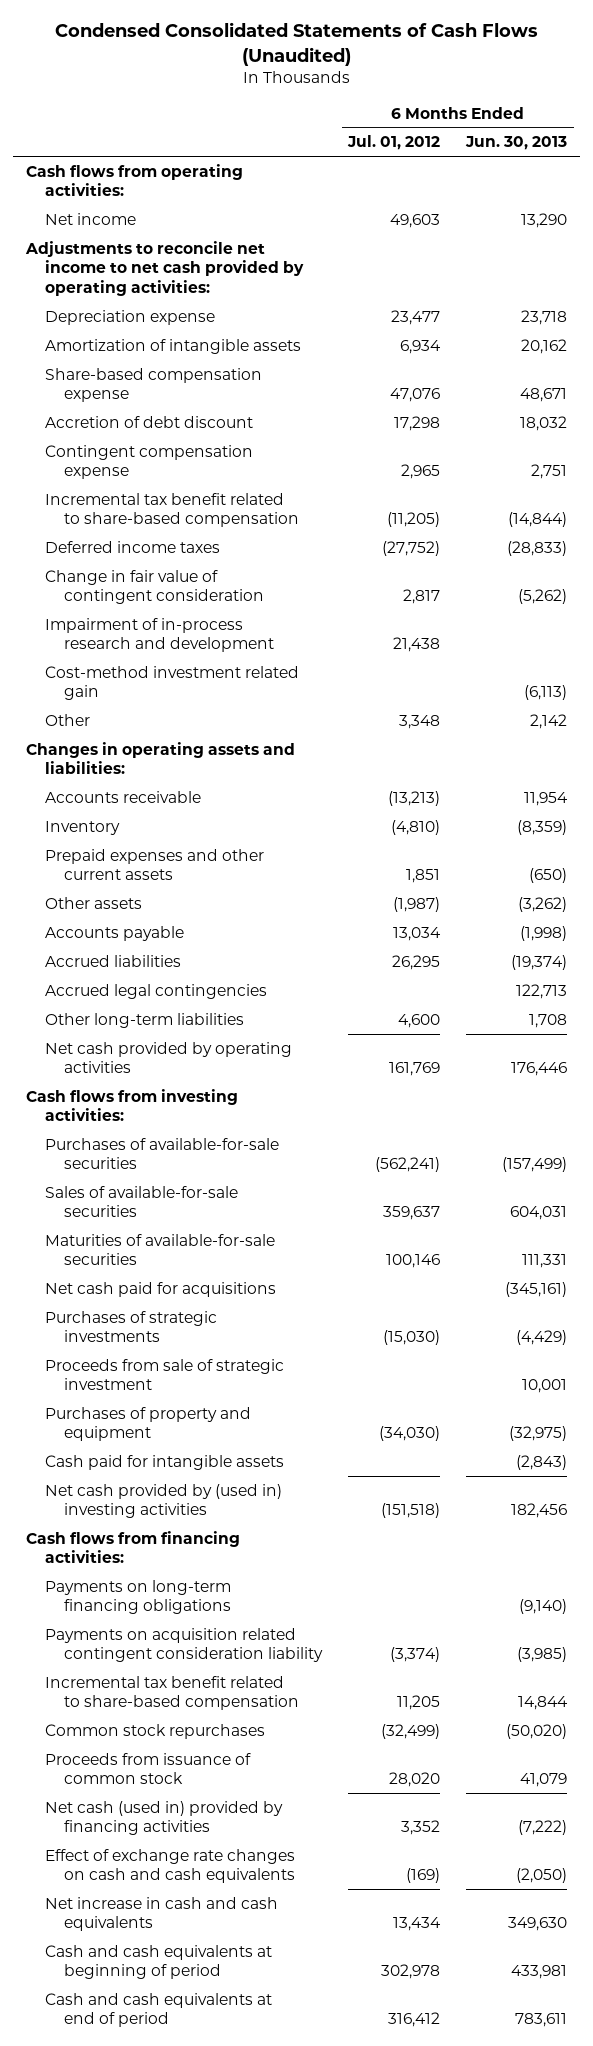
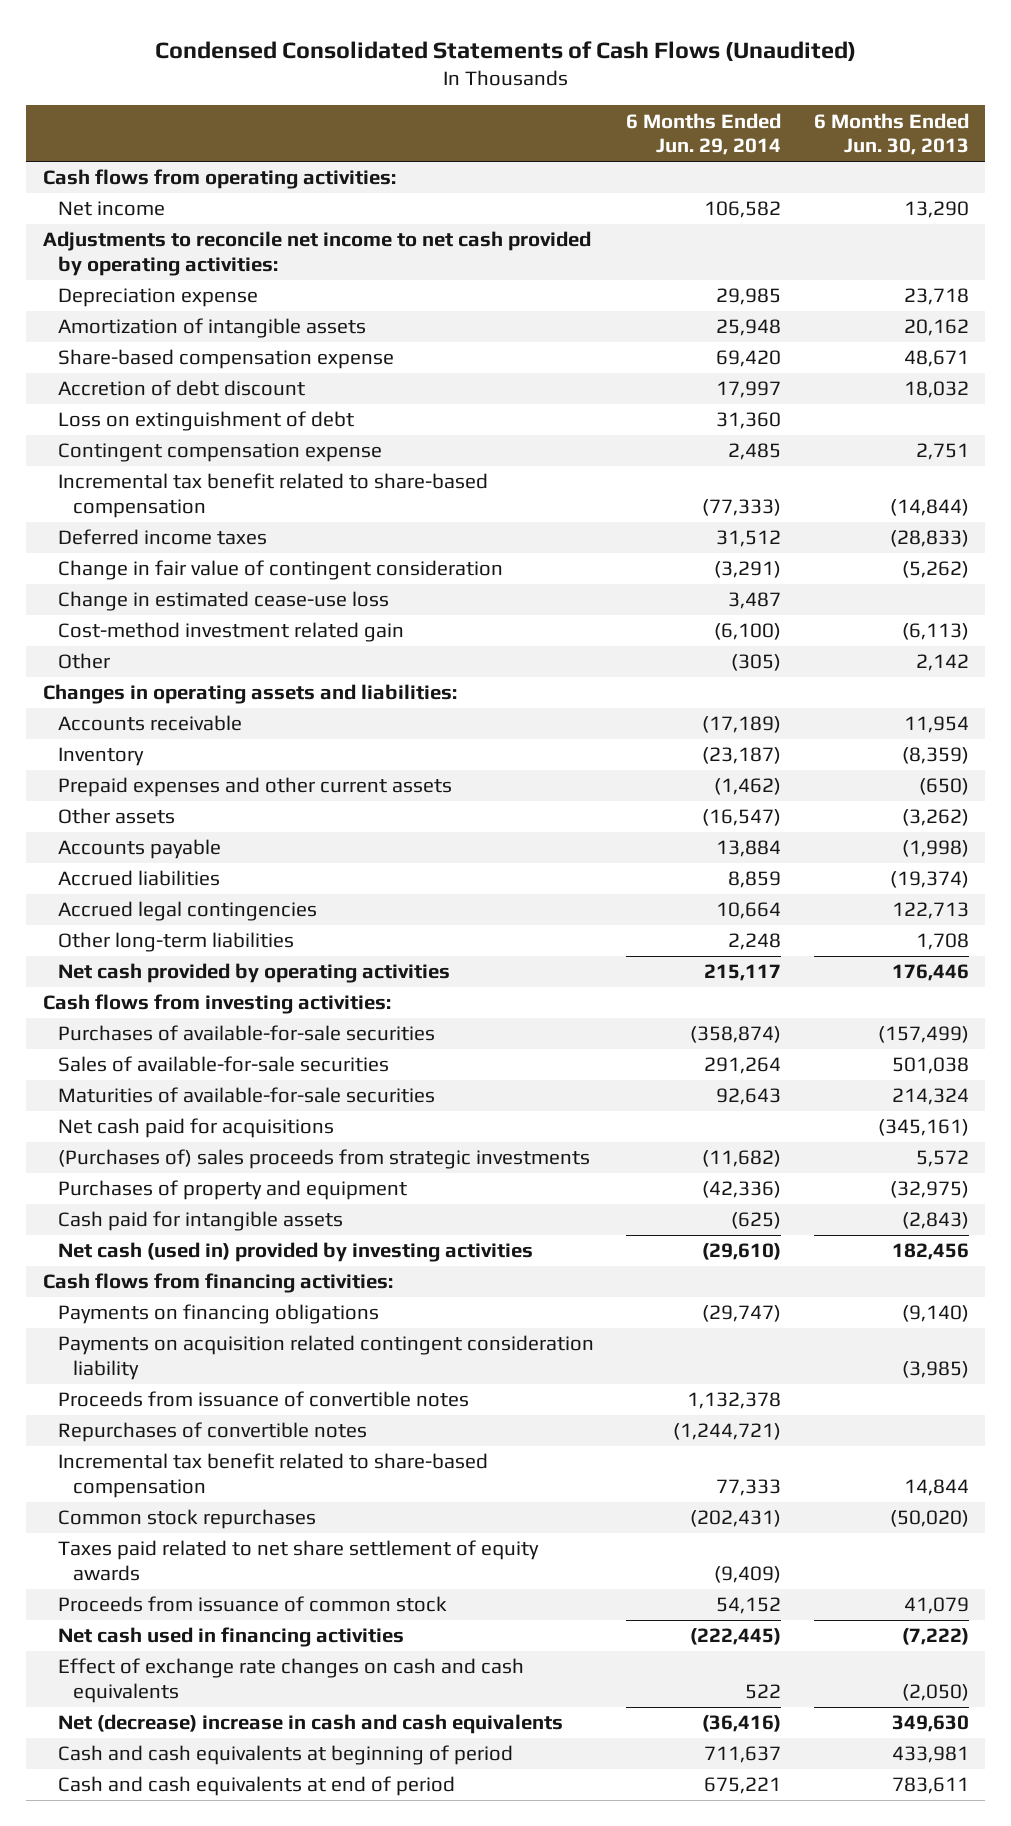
- | 6 Months Ended Jul. 01, 2012 | 6 Months Ended Jun. 30, 2013
+ | 6 Months Ended Jun. 29, 2014 | 6 Months Ended Jun. 30, 2013
+ Loss on extinguishment of debt | 31,360 |
- Impairment of in-process research and development | 21,438 |
+ Change in estimated cease-use loss | 3,487 |
- Sales of available-for-sale securities | 359,637 | 604,031
- Maturities of available-for-sale securities | 100,146 | 111,331
+ Sales of available-for-sale securities | 291,264 | 501,038
+ Maturities of available-for-sale securities | 92,643 | 214,324
- Purchases of strategic investments | (15,030) | (4,429)
- Proceeds from sale of strategic investment | | 10,001
+ (Purchases of) sales proceeds from strategic investments | (11,682) | 5,572
- Net cash provided by (used in) investing activities | (151,518) | 182,456
+ Net cash (used in) provided by investing activities | (29,610) | 182,456
- Payments on long-term financing obligations | | (9,140)
+ Payments on financing obligations | (29,747) | (9,140)
+ Proceeds from issuance of convertible notes | 1,132,378 |
+ Repurchases of convertible notes | (1,244,721) |
+ Taxes paid related to net share settlement of equity awards | (9,409) |
- Net cash (used in) provided by financing activities | 3,352 | (7,222)
+ Net cash used in financing activities | (222,445) | (7,222)
- Net increase in cash and cash equivalents | 13,434 | 349,630
+ Net (decrease) increase in cash and cash equivalents | (36,416) | 349,630

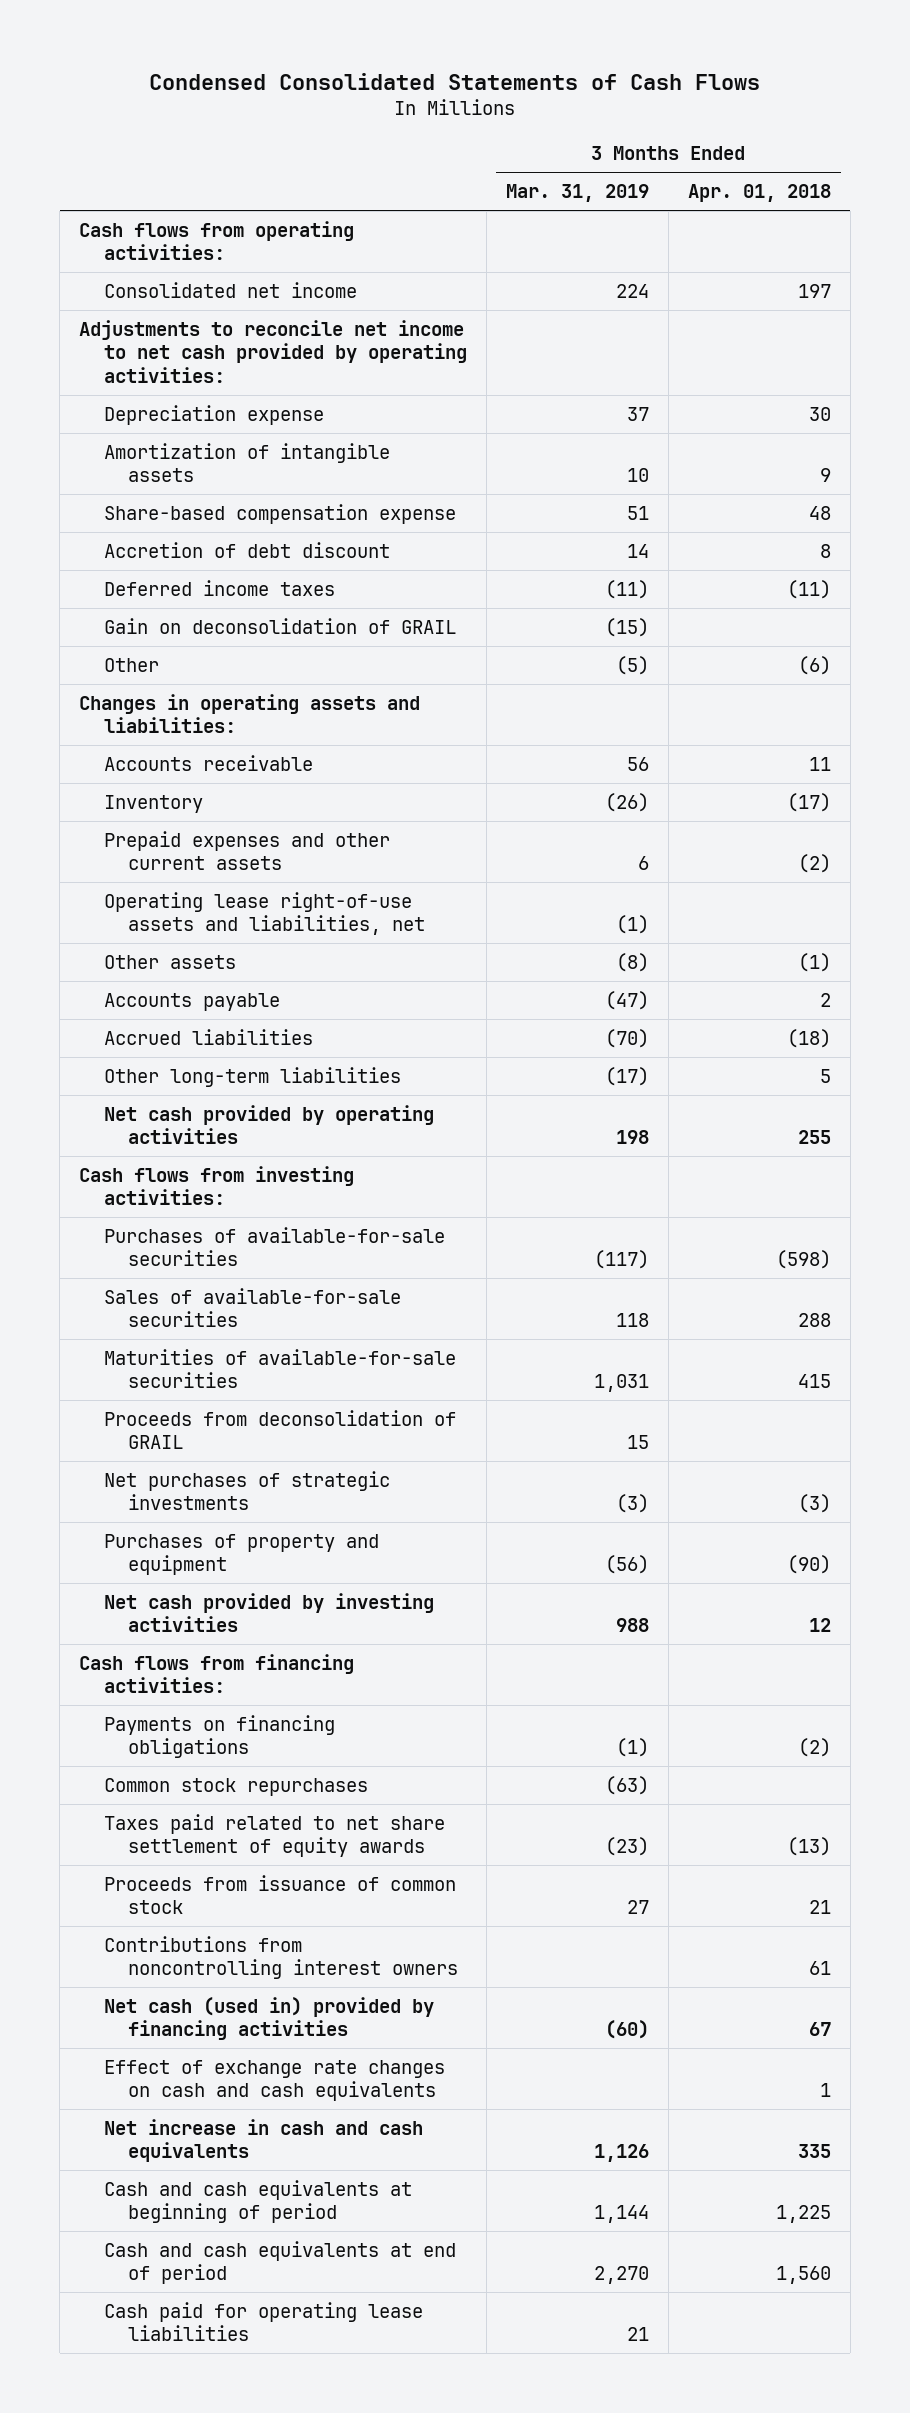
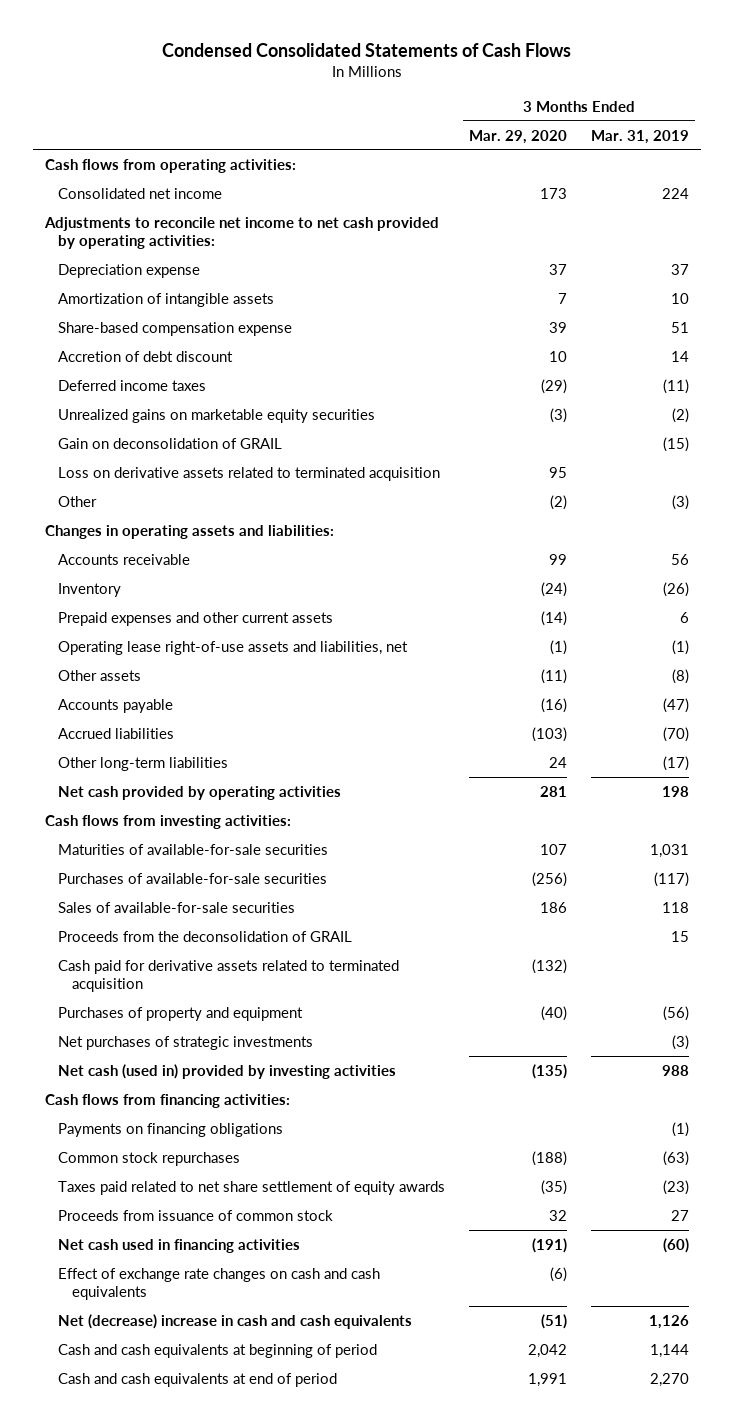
- | 3 Months Ended Mar. 31, 2019 | 3 Months Ended Apr. 01, 2018
+ | 3 Months Ended Mar. 29, 2020 | 3 Months Ended Mar. 31, 2019
+ Unrealized gains on marketable equity securities | (3) | (2)
- Other | (5) | (6)
+ Loss on derivative assets related to terminated acquisition | 95 |
+ Other | (2) | (3)
moved up: Maturities of available-for-sale securities | 107 | 1,031
- Proceeds from deconsolidation of GRAIL | 15 |
+ Proceeds from the deconsolidation of GRAIL | | 15
+ Cash paid for derivative assets related to terminated acquisition | (132) |
- Net cash provided by investing activities | 988 | 12
moved down: Net purchases of strategic investments | | (3)
+ Net cash (used in) provided by investing activities | (135) | 988
- Contributions from noncontrolling interest owners | | 61
- Net cash (used in) provided by financing activities | (60) | 67
+ Net cash used in financing activities | (191) | (60)
- Net increase in cash and cash equivalents | 1,126 | 335
+ Net (decrease) increase in cash and cash equivalents | (51) | 1,126
- Cash paid for operating lease liabilities | 21 |

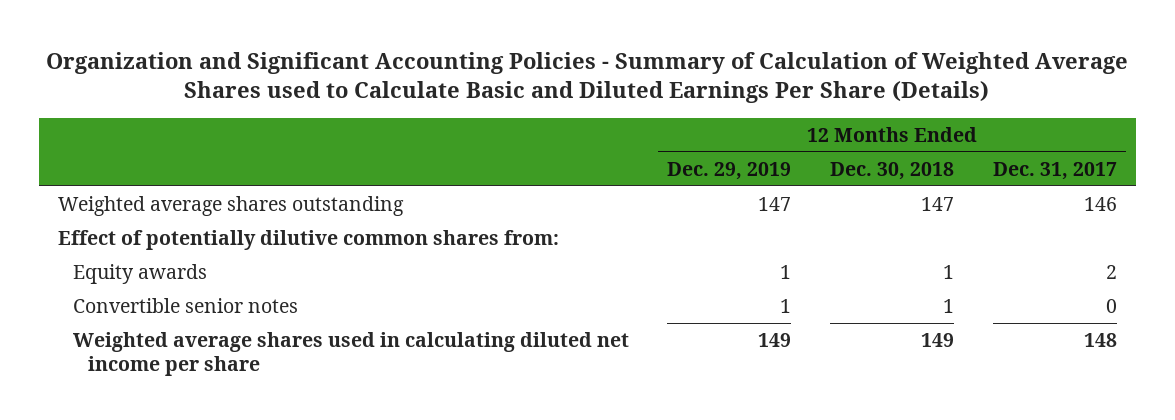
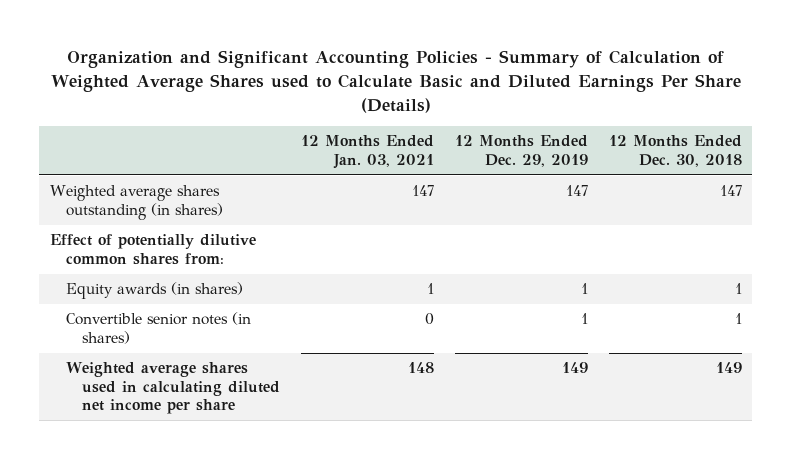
- | 12 Months Ended Dec. 29, 2019 | 12 Months Ended Dec. 30, 2018 | 12 Months Ended Dec. 31, 2017
+ | 12 Months Ended Jan. 03, 2021 | 12 Months Ended Dec. 29, 2019 | 12 Months Ended Dec. 30, 2018
- Weighted average shares outstanding | 147 | 147 | 146
+ Weighted average shares outstanding (in shares) | 147 | 147 | 147
- Equity awards | 1 | 1 | 2
- Convertible senior notes | 1 | 1 | 0
+ Equity awards (in shares) | 1 | 1 | 1
+ Convertible senior notes (in shares) | 0 | 1 | 1

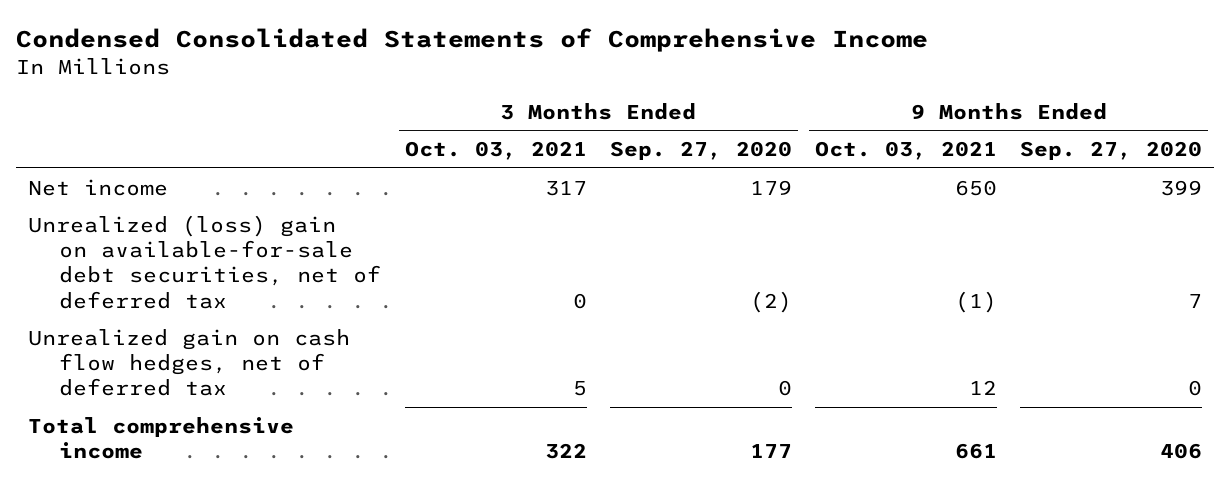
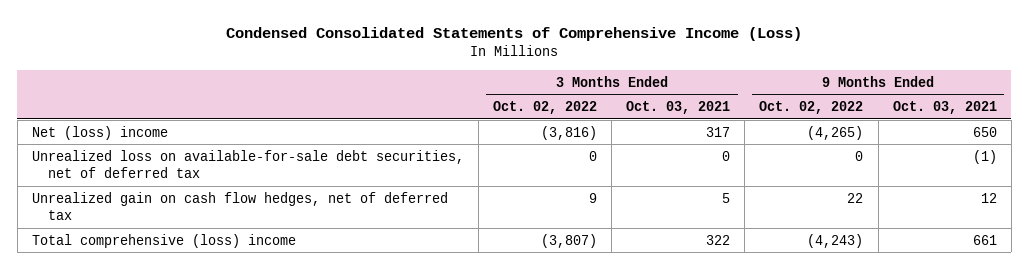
- Condensed Consolidated Statements of Comprehensive Income
+ Condensed Consolidated Statements of Comprehensive Income (Loss)
- | 3 Months Ended Oct. 03, 2021 | 3 Months Ended Sep. 27, 2020 | 9 Months Ended Oct. 03, 2021 | 9 Months Ended Sep. 27, 2020
+ | 3 Months Ended Oct. 02, 2022 | 3 Months Ended Oct. 03, 2021 | 9 Months Ended Oct. 02, 2022 | 9 Months Ended Oct. 03, 2021
- Net income | 317 | 179 | 650 | 399
- Unrealized (loss) gain on available-for-sale debt securities, net of deferred tax | 0 | (2) | (1) | 7
+ Net (loss) income | (3,816) | 317 | (4,265) | 650
+ Unrealized loss on available-for-sale debt securities, net of deferred tax | 0 | 0 | 0 | (1)
- Total comprehensive income | 322 | 177 | 661 | 406
+ Total comprehensive (loss) income | (3,807) | 322 | (4,243) | 661

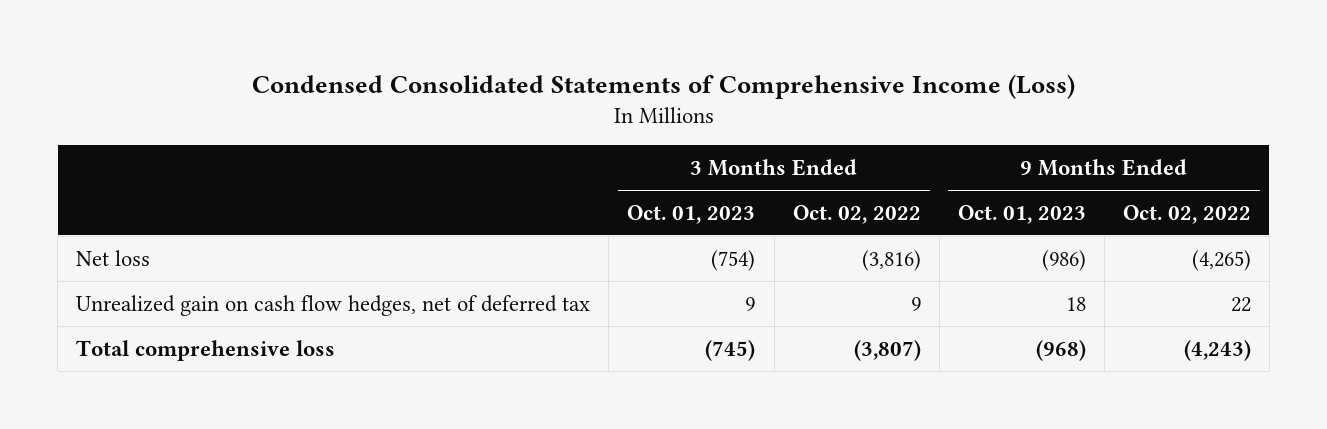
- | 3 Months Ended Oct. 02, 2022 | 3 Months Ended Oct. 03, 2021 | 9 Months Ended Oct. 02, 2022 | 9 Months Ended Oct. 03, 2021
+ | 3 Months Ended Oct. 01, 2023 | 3 Months Ended Oct. 02, 2022 | 9 Months Ended Oct. 01, 2023 | 9 Months Ended Oct. 02, 2022
- Net (loss) income | (3,816) | 317 | (4,265) | 650
- Unrealized loss on available-for-sale debt securities, net of deferred tax | 0 | 0 | 0 | (1)
+ Net loss | (754) | (3,816) | (986) | (4,265)
- Total comprehensive (loss) income | (3,807) | 322 | (4,243) | 661
+ Total comprehensive loss | (745) | (3,807) | (968) | (4,243)

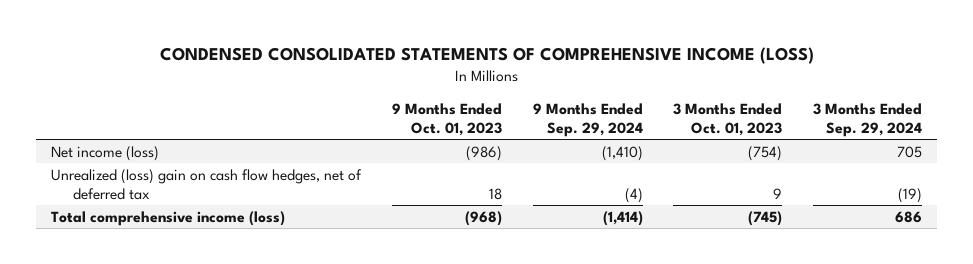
- Condensed Consolidated Statements of Comprehensive Income (Loss)
+ CONDENSED CONSOLIDATED STATEMENTS OF COMPREHENSIVE INCOME (LOSS)
- | 3 Months Ended Oct. 01, 2023 | 3 Months Ended Oct. 02, 2022 | 9 Months Ended Oct. 01, 2023 | 9 Months Ended Oct. 02, 2022
+ | 9 Months Ended Oct. 01, 2023 | 9 Months Ended Sep. 29, 2024 | 3 Months Ended Oct. 01, 2023 | 3 Months Ended Sep. 29, 2024
- Net loss | (754) | (3,816) | (986) | (4,265)
- Unrealized gain on cash flow hedges, net of deferred tax | 9 | 9 | 18 | 22
- Total comprehensive loss | (745) | (3,807) | (968) | (4,243)
+ Net income (loss) | (986) | (1,410) | (754) | 705
+ Unrealized (loss) gain on cash flow hedges, net of deferred tax | 18 | (4) | 9 | (19)
+ Total comprehensive income (loss) | (968) | (1,414) | (745) | 686

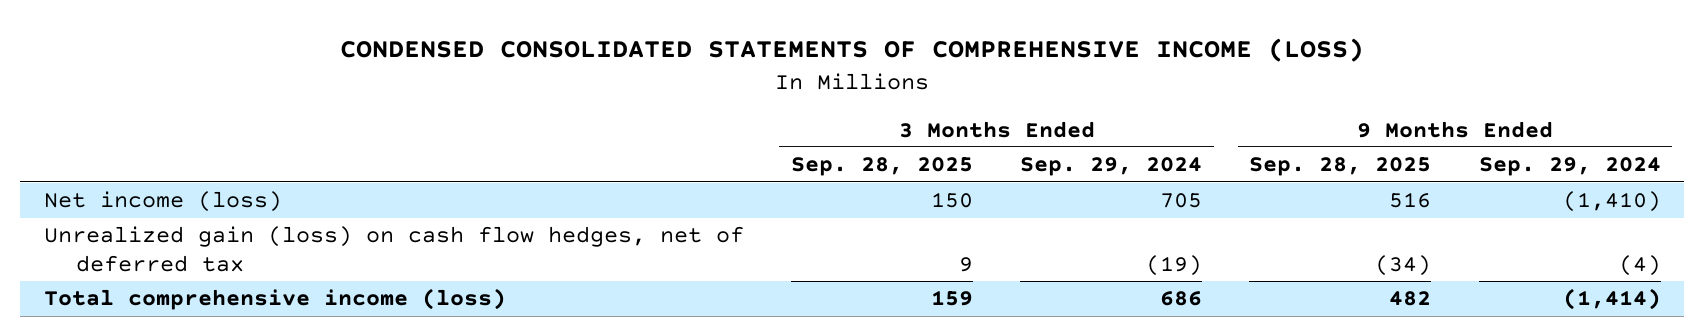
- | 9 Months Ended Oct. 01, 2023 | 9 Months Ended Sep. 29, 2024 | 3 Months Ended Oct. 01, 2023 | 3 Months Ended Sep. 29, 2024
+ | 3 Months Ended Sep. 28, 2025 | 3 Months Ended Sep. 29, 2024 | 9 Months Ended Sep. 28, 2025 | 9 Months Ended Sep. 29, 2024
- Unrealized (loss) gain on cash flow hedges, net of deferred tax | 18 | (4) | 9 | (19)
+ Unrealized gain (loss) on cash flow hedges, net of deferred tax | 9 | (19) | (34) | (4)

